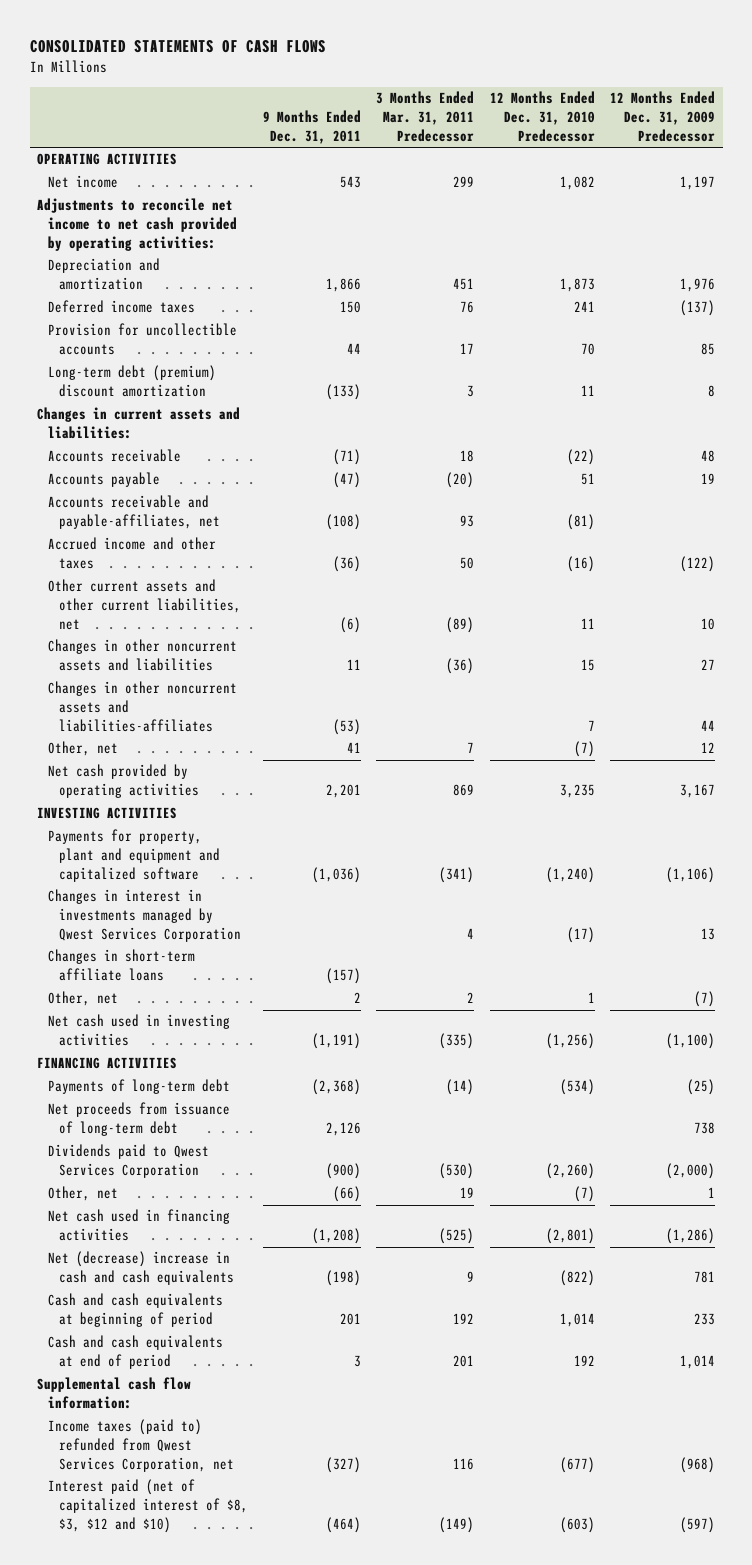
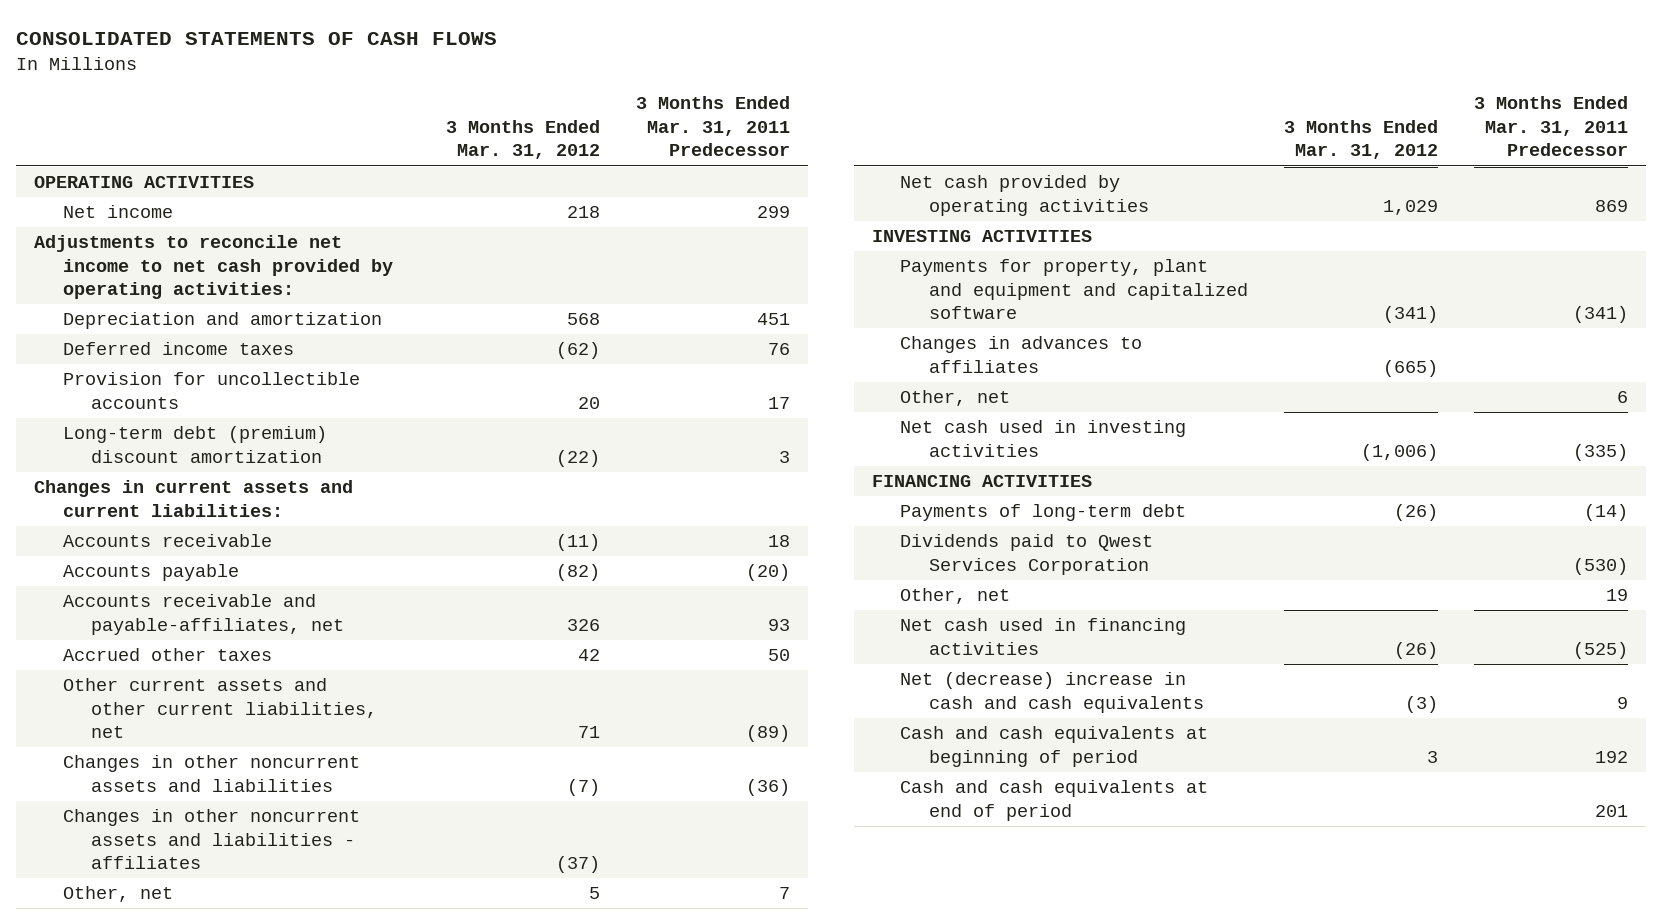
- | 9 Months Ended Dec. 31, 2011 | 3 Months Ended Mar. 31, 2011 Predecessor | 12 Months Ended Dec. 31, 2010 Predecessor | 12 Months Ended Dec. 31, 2009 Predecessor
+ | 3 Months Ended Mar. 31, 2012 | 3 Months Ended Mar. 31, 2011 Predecessor
- Changes in current assets and liabilities:
+ Changes in current assets and current liabilities:
- Accrued income and other taxes | (36) | 50 | (16) | (122)
+ Accrued other taxes | 42 | 50
- Changes in other noncurrent assets and liabilities-affiliates | (53) | | 7 | 44
+ Changes in other noncurrent assets and liabilities - affiliates | (37) |
- Changes in interest in investments managed by Qwest Services Corporation | | 4 | (17) | 13
- Changes in short-term affiliate loans | (157) | | |
- Other, net | 2 | 2 | 1 | (7)
+ Changes in advances to affiliates | (665) |
+ Other, net | | 6
- Net proceeds from issuance of long-term debt | 2,126 | | | 738
- Supplemental cash flow information:
- Income taxes (paid to) refunded from Qwest Services Corporation, net | (327) | 116 | (677) | (968)
- Interest paid (net of capitalized interest of $8, $3, $12 and $10) | (464) | (149) | (603) | (597)

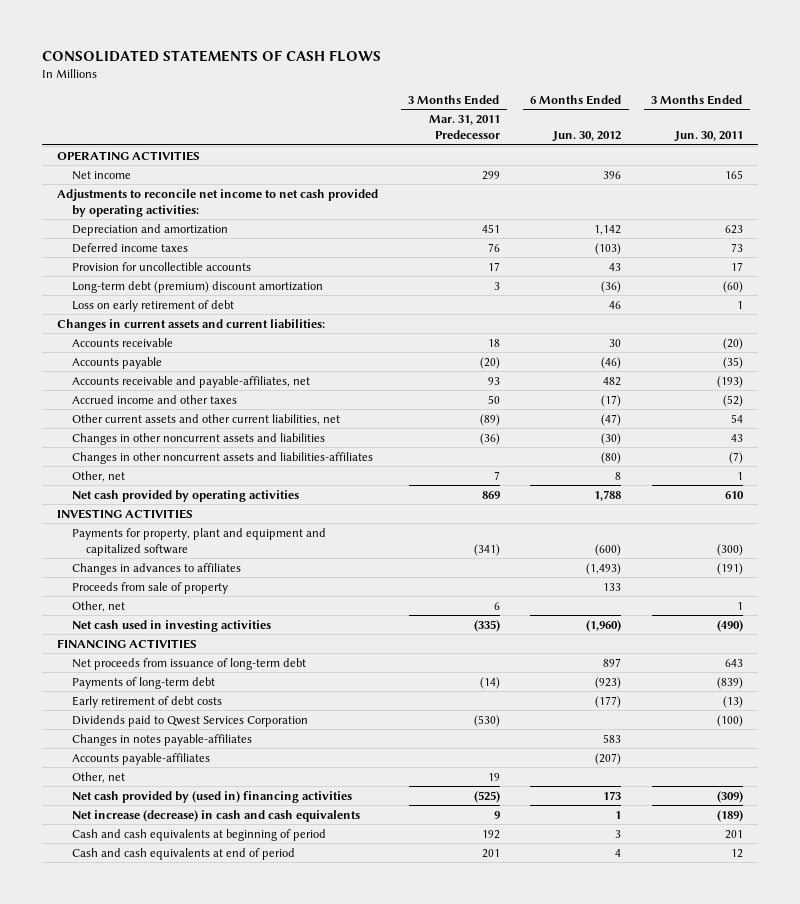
- | 3 Months Ended Mar. 31, 2012 | 3 Months Ended Mar. 31, 2011 Predecessor
+ | 3 Months Ended Mar. 31, 2011 Predecessor | 6 Months Ended Jun. 30, 2012 | 3 Months Ended Jun. 30, 2011
+ Loss on early retirement of debt | | 46 | 1
- Accrued other taxes | 42 | 50
+ Accrued income and other taxes | 50 | (17) | (52)
- Changes in other noncurrent assets and liabilities - affiliates | (37) |
+ Changes in other noncurrent assets and liabilities-affiliates | | (80) | (7)
+ Proceeds from sale of property | | 133 |
+ Net proceeds from issuance of long-term debt | | 897 | 643
+ Early retirement of debt costs | | (177) | (13)
+ Changes in notes payable-affiliates | | 583 |
+ Accounts payable-affiliates | | (207) |
- Net cash used in financing activities | (26) | (525)
- Net (decrease) increase in cash and cash equivalents | (3) | 9
+ Net cash provided by (used in) financing activities | (525) | 173 | (309)
+ Net increase (decrease) in cash and cash equivalents | 9 | 1 | (189)

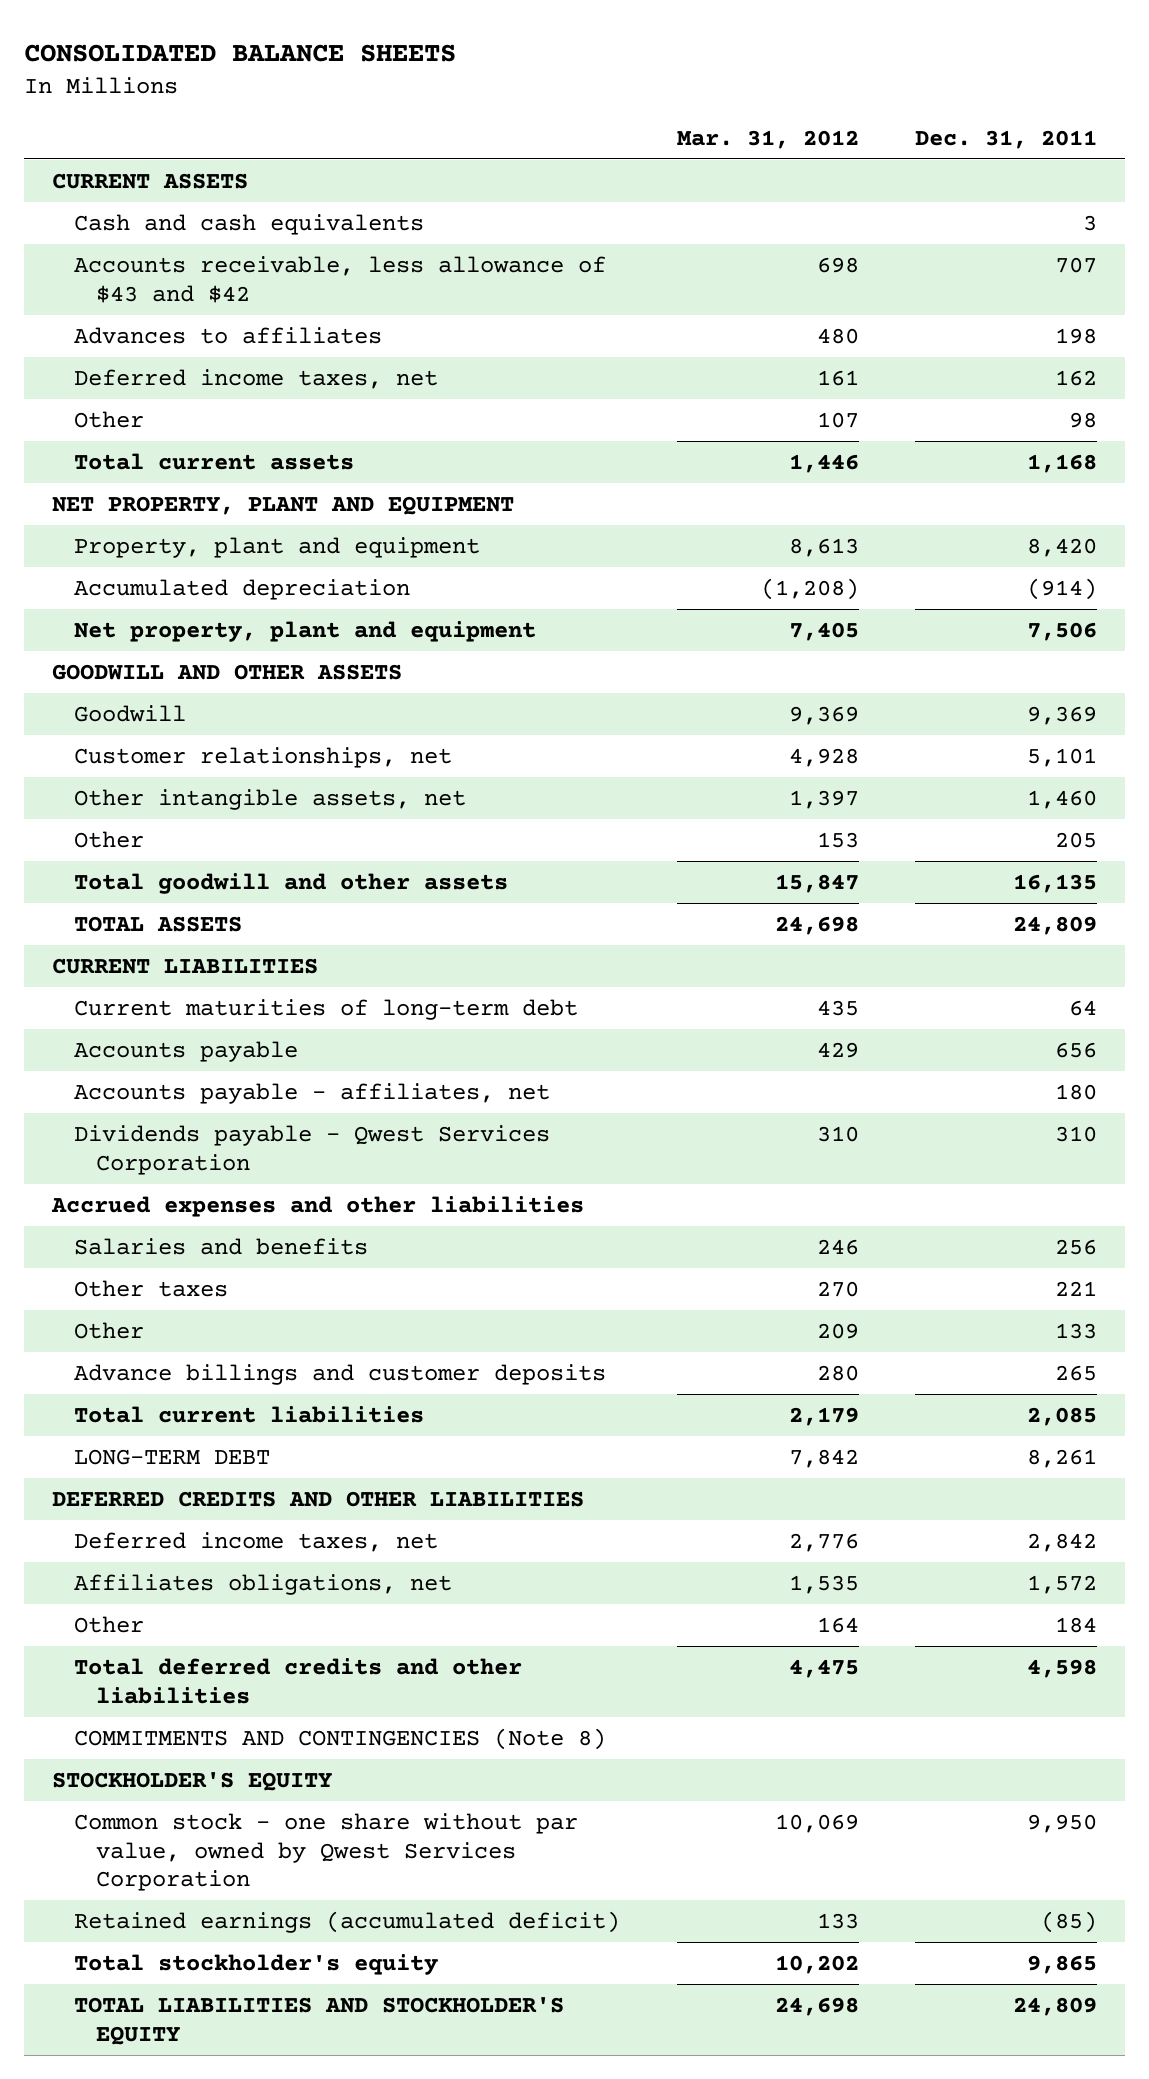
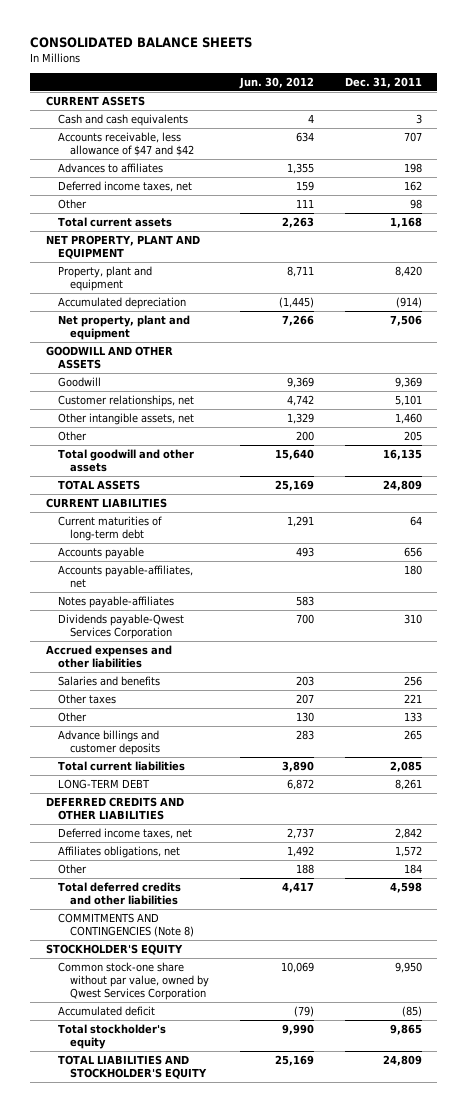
- | Mar. 31, 2012 | Dec. 31, 2011
+ | Jun. 30, 2012 | Dec. 31, 2011
- Accounts receivable, less allowance of $43 and $42 | 698 | 707
+ Accounts receivable, less allowance of $47 and $42 | 634 | 707
- Accounts payable - affiliates, net | | 180
- Dividends payable - Qwest Services Corporation | 310 | 310
+ Accounts payable-affiliates, net | | 180
+ Notes payable-affiliates | 583 |
+ Dividends payable-Qwest Services Corporation | 700 | 310
- Common stock - one share without par value, owned by Qwest Services Corporation | 10,069 | 9,950
- Retained earnings (accumulated deficit) | 133 | (85)
+ Common stock-one share without par value, owned by Qwest Services Corporation | 10,069 | 9,950
+ Accumulated deficit | (79) | (85)

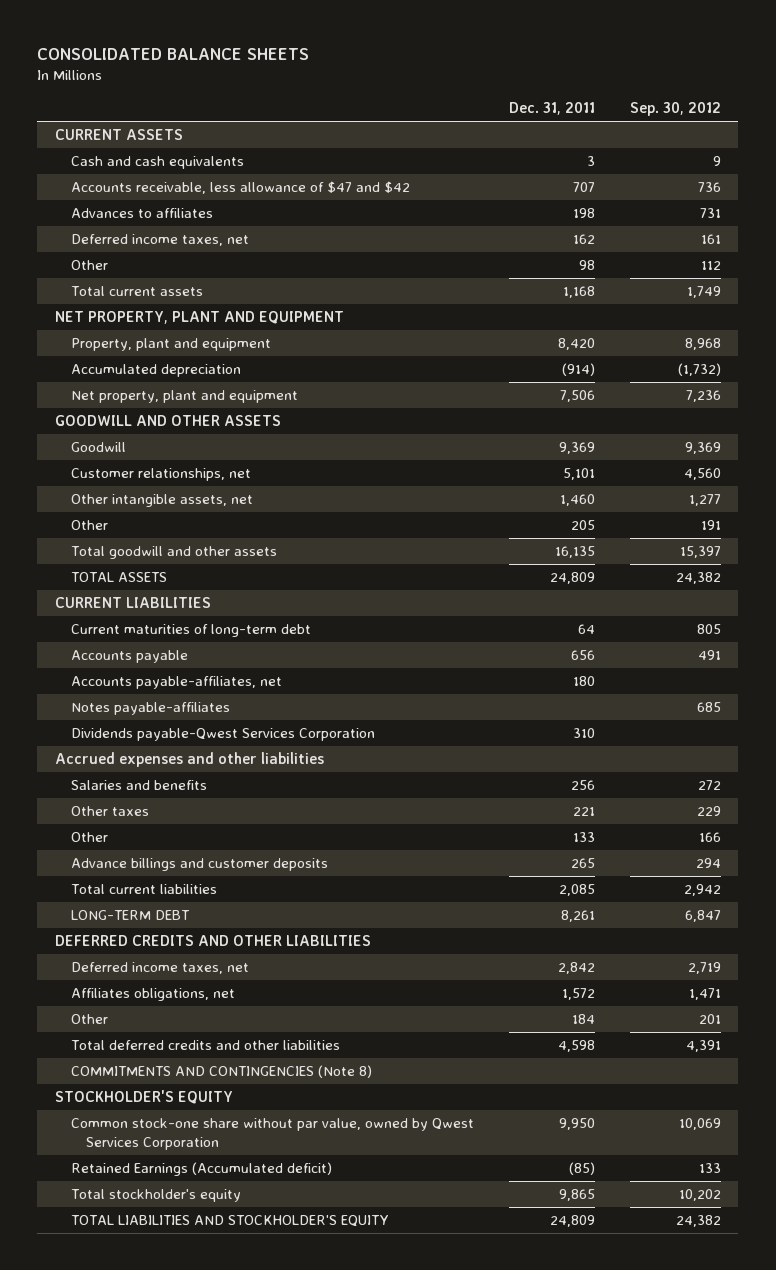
- | Jun. 30, 2012 | Dec. 31, 2011
+ | Dec. 31, 2011 | Sep. 30, 2012
- Accumulated deficit | (79) | (85)
+ Retained Earnings (Accumulated deficit) | (85) | 133

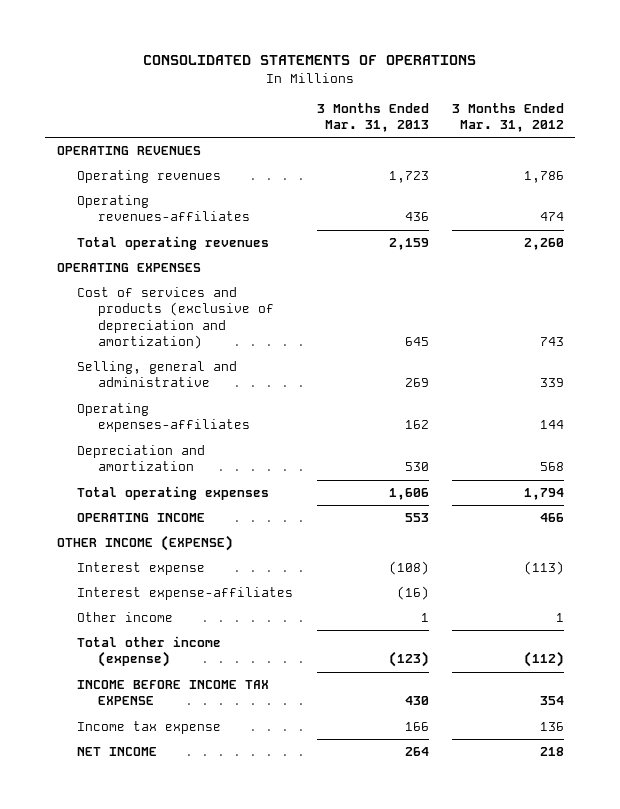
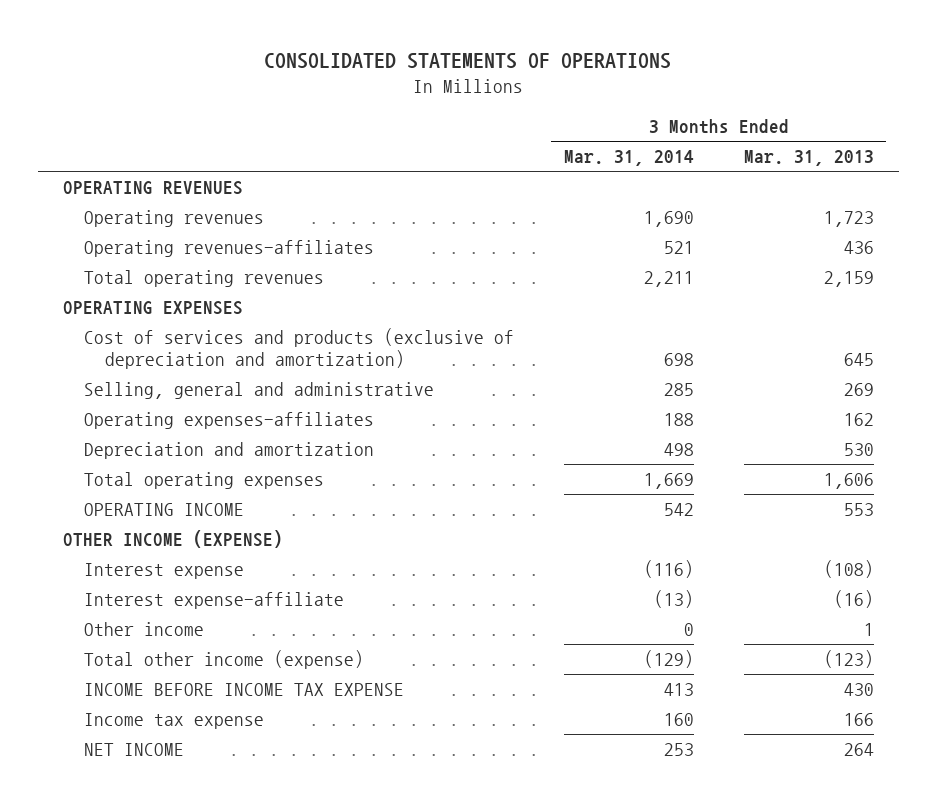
- | 3 Months Ended Mar. 31, 2013 | 3 Months Ended Mar. 31, 2012
+ | 3 Months Ended Mar. 31, 2014 | 3 Months Ended Mar. 31, 2013
- Interest expense-affiliates | (16) |
+ Interest expense-affiliate | (13) | (16)

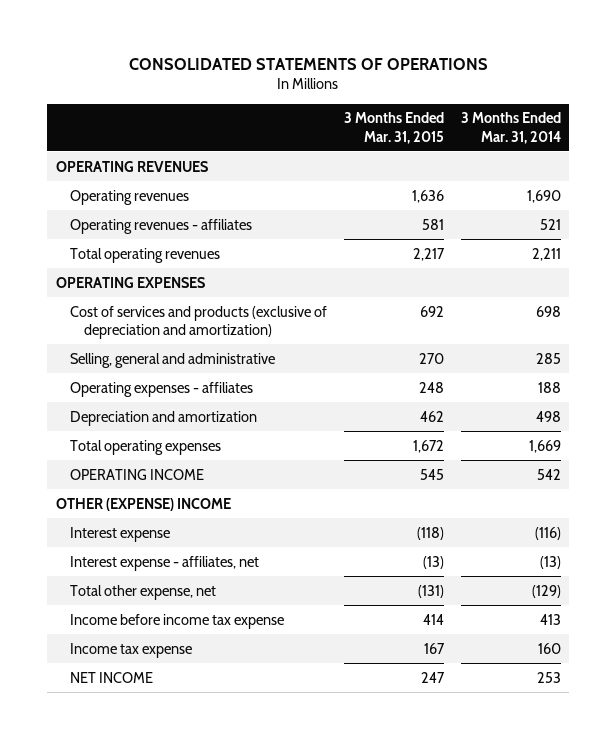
- | 3 Months Ended Mar. 31, 2014 | 3 Months Ended Mar. 31, 2013
+ | 3 Months Ended Mar. 31, 2015 | 3 Months Ended Mar. 31, 2014
- Operating revenues-affiliates | 521 | 436
+ Operating revenues - affiliates | 581 | 521
- Operating expenses-affiliates | 188 | 162
+ Operating expenses - affiliates | 248 | 188
- OTHER INCOME (EXPENSE)
+ OTHER (EXPENSE) INCOME
- Interest expense-affiliate | (13) | (16)
- Other income | 0 | 1
- Total other income (expense) | (129) | (123)
- INCOME BEFORE INCOME TAX EXPENSE | 413 | 430
+ Interest expense - affiliates, net | (13) | (13)
+ Total other expense, net | (131) | (129)
+ Income before income tax expense | 414 | 413

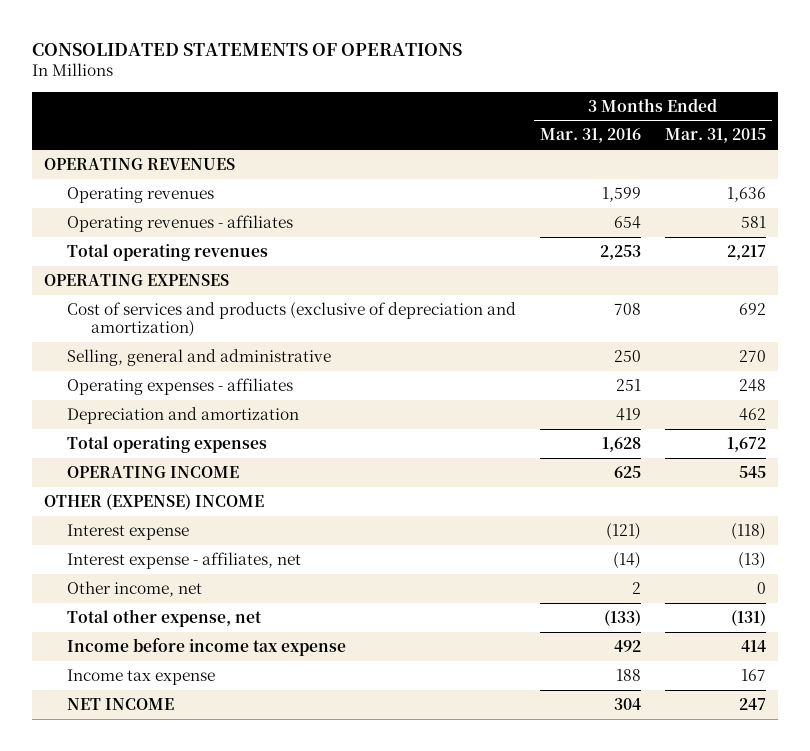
- | 3 Months Ended Mar. 31, 2015 | 3 Months Ended Mar. 31, 2014
+ | 3 Months Ended Mar. 31, 2016 | 3 Months Ended Mar. 31, 2015
+ Other income, net | 2 | 0

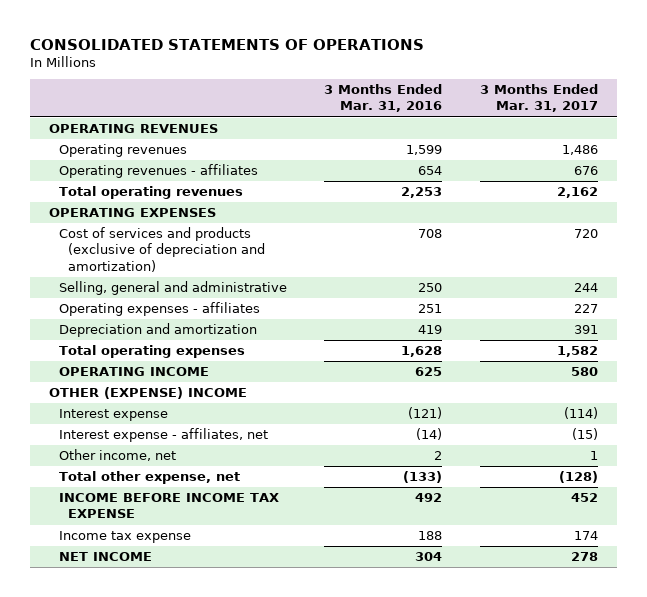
- | 3 Months Ended Mar. 31, 2016 | 3 Months Ended Mar. 31, 2015
+ | 3 Months Ended Mar. 31, 2016 | 3 Months Ended Mar. 31, 2017
- Income before income tax expense | 492 | 414
+ INCOME BEFORE INCOME TAX EXPENSE | 492 | 452

